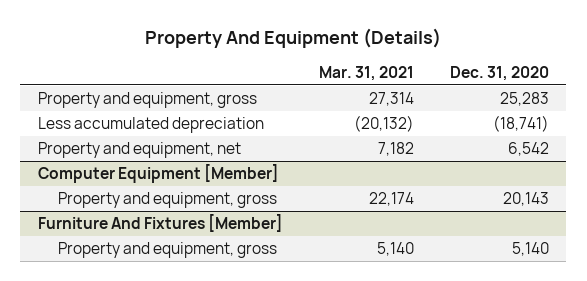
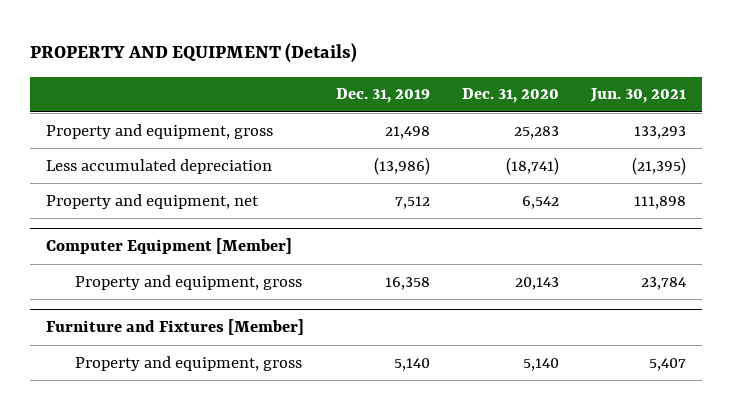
- Property And Equipment (Details)
+ PROPERTY AND EQUIPMENT (Details)
- | Mar. 31, 2021 | Dec. 31, 2020
+ | Dec. 31, 2019 | Dec. 31, 2020 | Jun. 30, 2021
- Furniture And Fixtures [Member]
+ Furniture and Fixtures [Member]

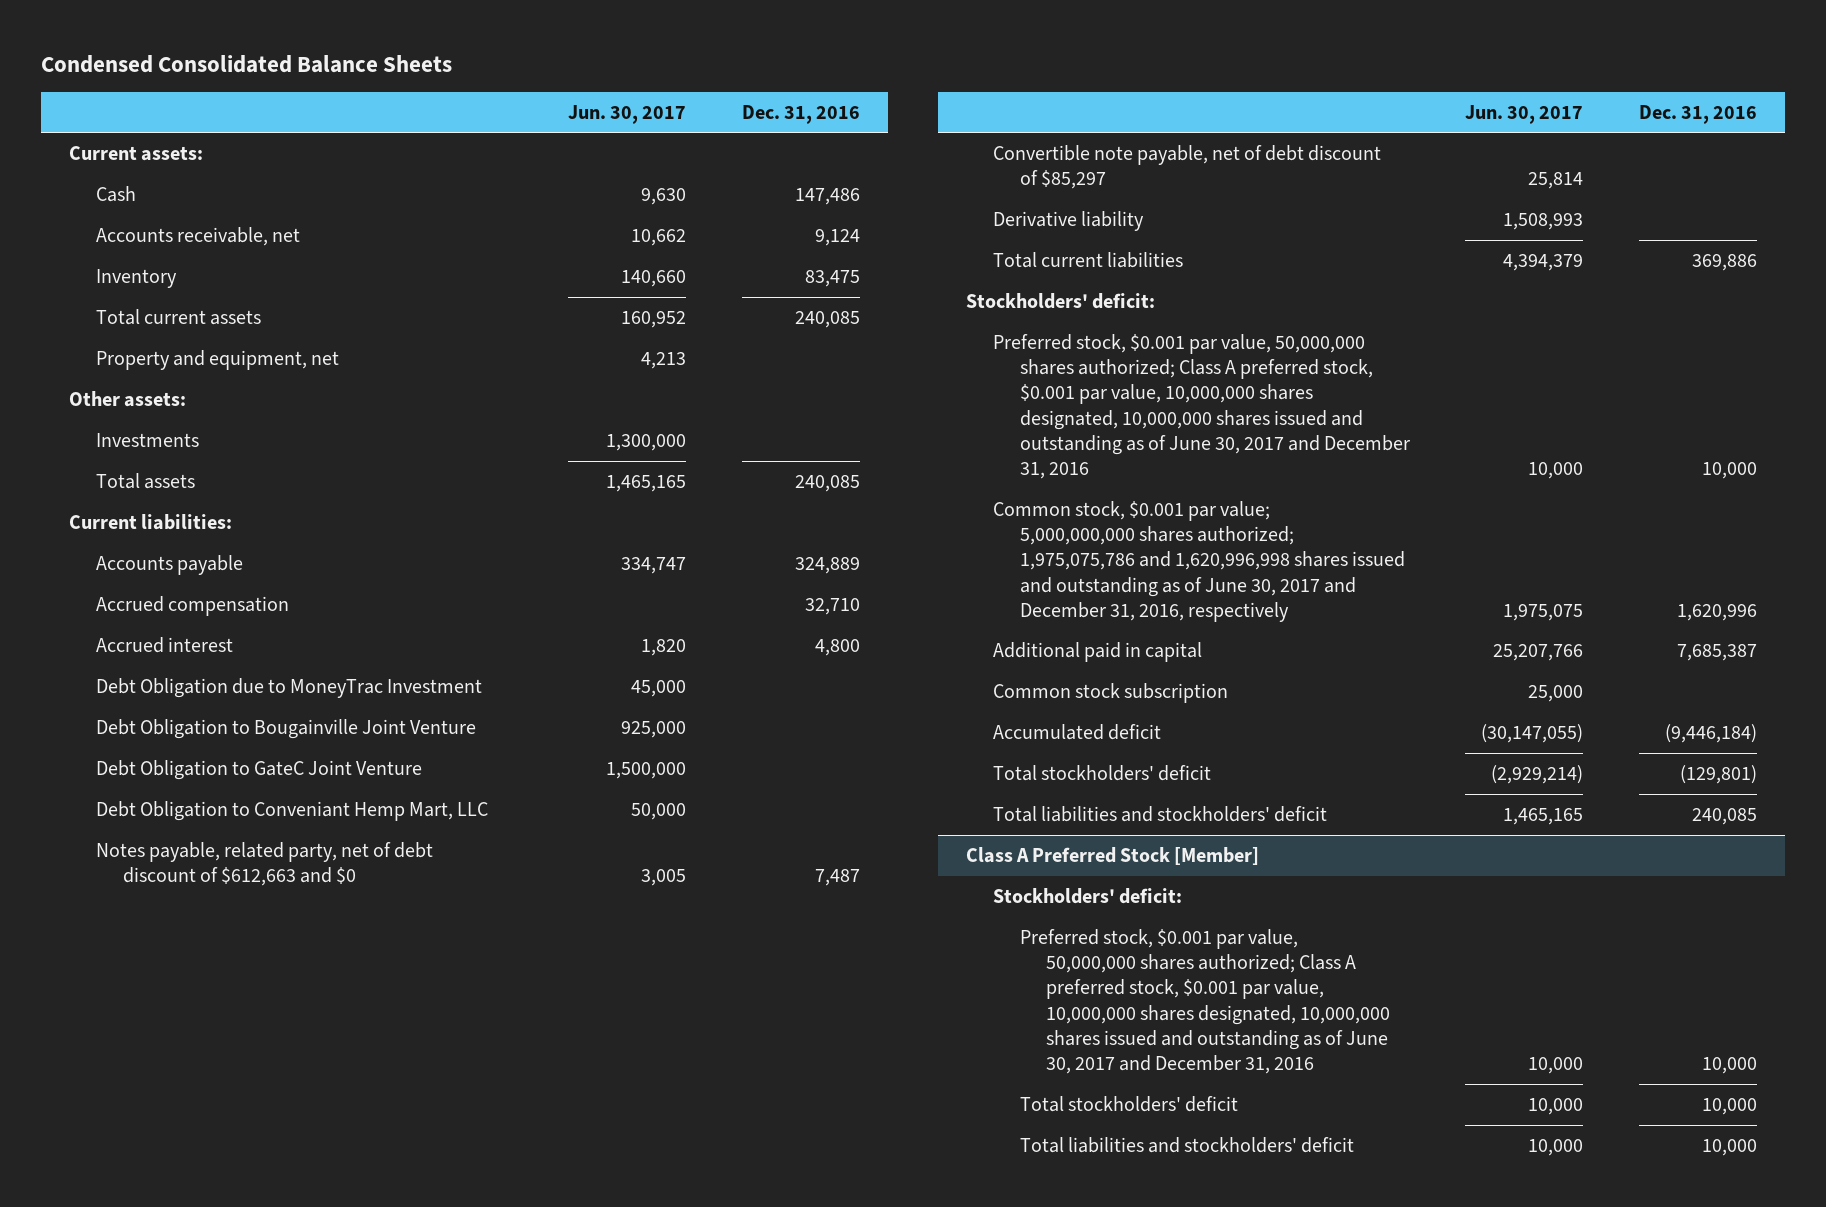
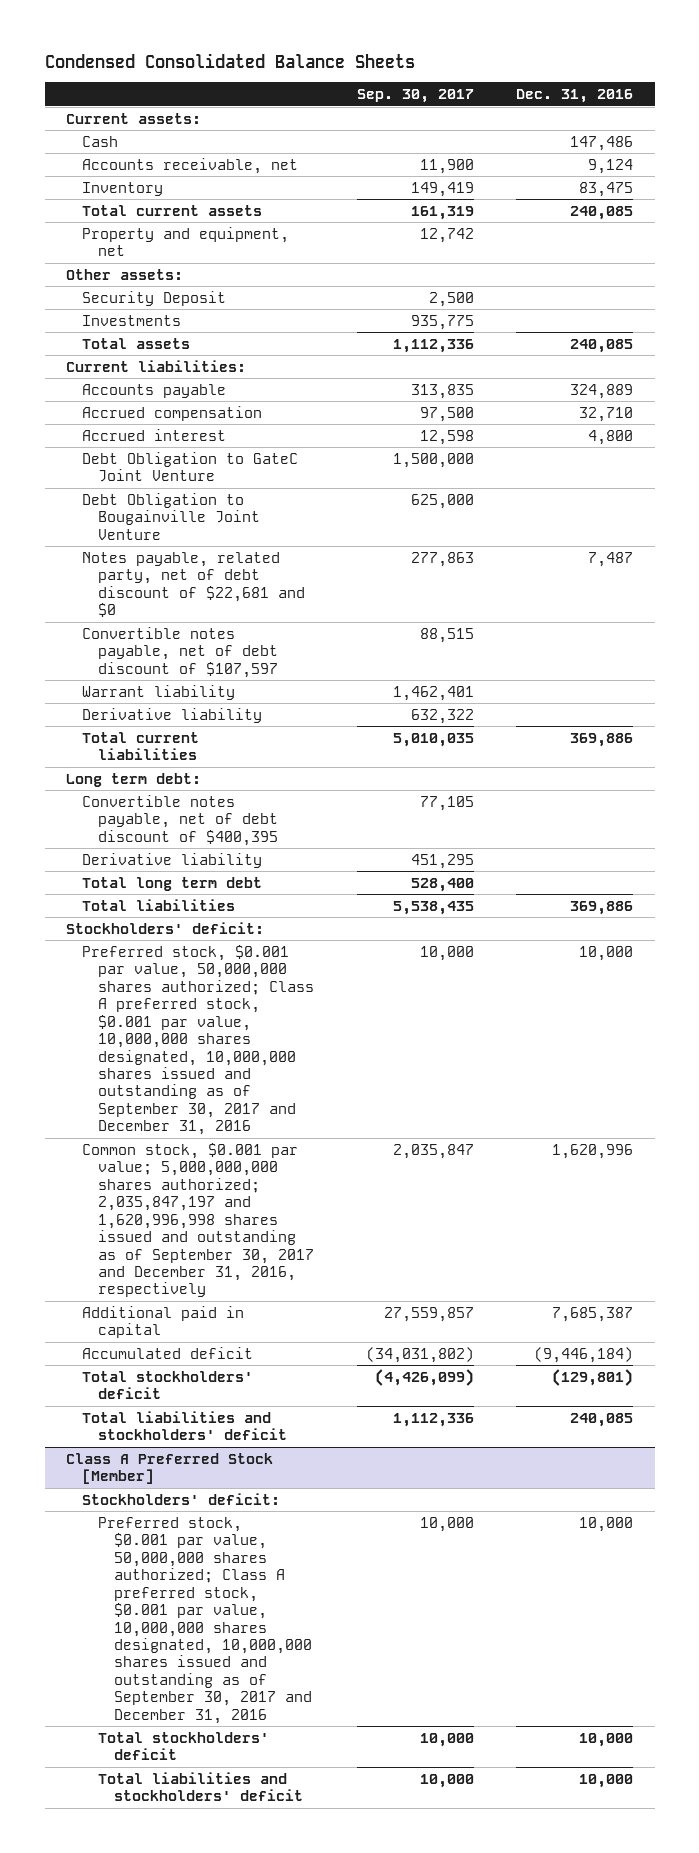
- | Jun. 30, 2017 | Dec. 31, 2016
+ | Sep. 30, 2017 | Dec. 31, 2016
+ Security Deposit | 2,500 |
- Debt Obligation due to MoneyTrac Investment | 45,000 |
- Debt Obligation to Conveniant Hemp Mart, LLC | 50,000 |
- Notes payable, related party, net of debt discount of $612,663 and $0 | 3,005 | 7,487
- Convertible note payable, net of debt discount of $85,297 | 25,814 |
moved down: Debt Obligation to Bougainville Joint Venture | 625,000 |
+ Notes payable, related party, net of debt discount of $22,681 and $0 | 277,863 | 7,487
+ Convertible notes payable, net of debt discount of $107,597 | 88,515 |
+ Warrant liability | 1,462,401 |
+ Long term debt:
+ Convertible notes payable, net of debt discount of $400,395 | 77,105 |
+ Derivative liability | 451,295 |
+ Total long term debt | 528,400 |
+ Total liabilities | 5,538,435 | 369,886
- Preferred stock, $0.001 par value, 50,000,000 shares authorized; Class A preferred stock, $0.001 par value, 10,000,000 shares designated, 10,000,000 shares issued and outstanding as of June 30, 2017 and December 31, 2016 | 10,000 | 10,000
- Common stock, $0.001 par value; 5,000,000,000 shares authorized; 1,975,075,786 and 1,620,996,998 shares issued and outstanding as of June 30, 2017 and December 31, 2016, respectively | 1,975,075 | 1,620,996
+ Preferred stock, $0.001 par value, 50,000,000 shares authorized; Class A preferred stock, $0.001 par value, 10,000,000 shares designated, 10,000,000 shares issued and outstanding as of September 30, 2017 and December 31, 2016 | 10,000 | 10,000
+ Common stock, $0.001 par value; 5,000,000,000 shares authorized; 2,035,847,197 and 1,620,996,998 shares issued and outstanding as of September 30, 2017 and December 31, 2016, respectively | 2,035,847 | 1,620,996
- Common stock subscription | 25,000 |
@ Class A Preferred Stock [Member]
- Preferred stock, $0.001 par value, 50,000,000 shares authorized; Class A preferred stock, $0.001 par value, 10,000,000 shares designated, 10,000,000 shares issued and outstanding as of June 30, 2017 and December 31, 2016 | 10,000 | 10,000
+ Preferred stock, $0.001 par value, 50,000,000 shares authorized; Class A preferred stock, $0.001 par value, 10,000,000 shares designated, 10,000,000 shares issued and outstanding as of September 30, 2017 and December 31, 2016 | 10,000 | 10,000

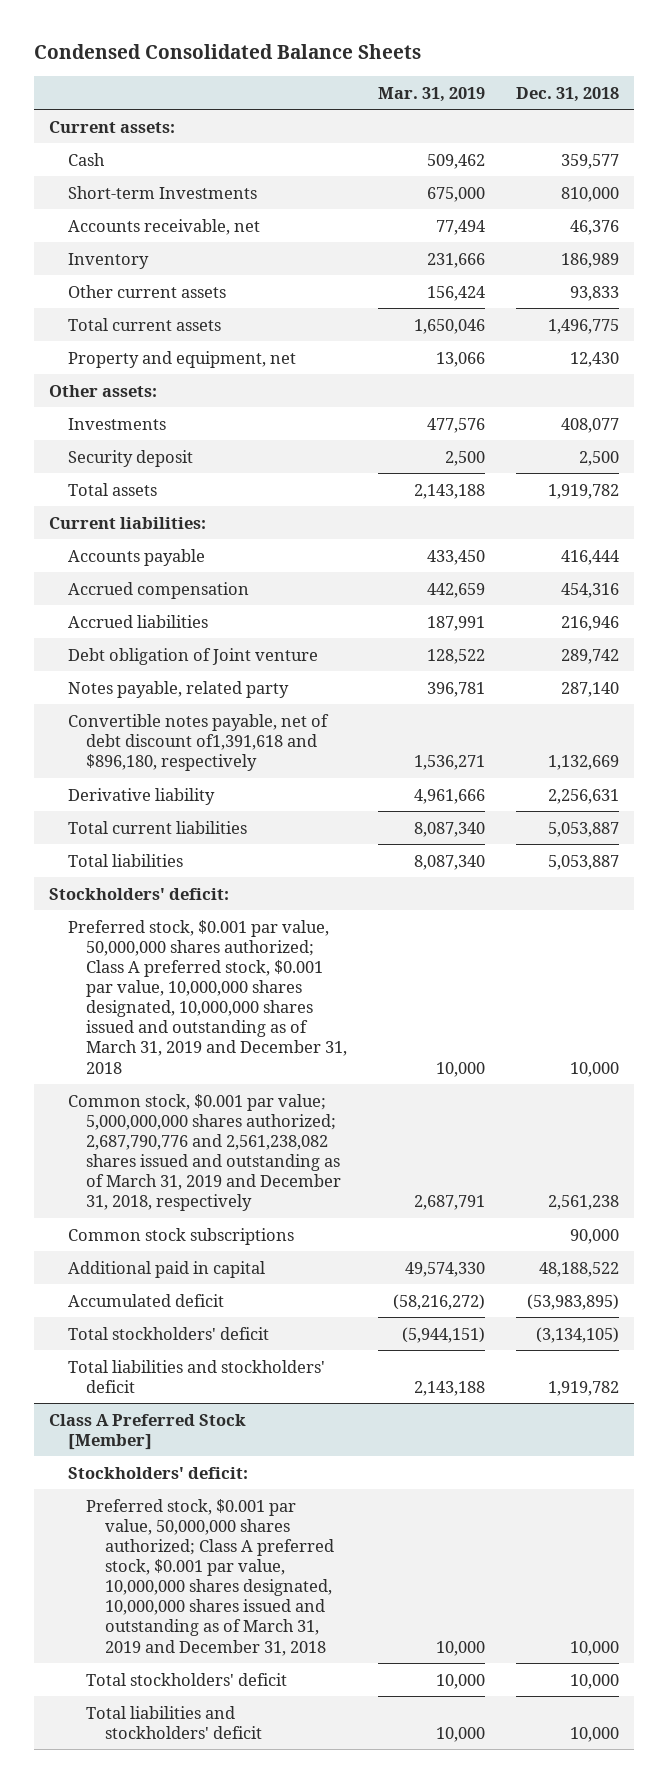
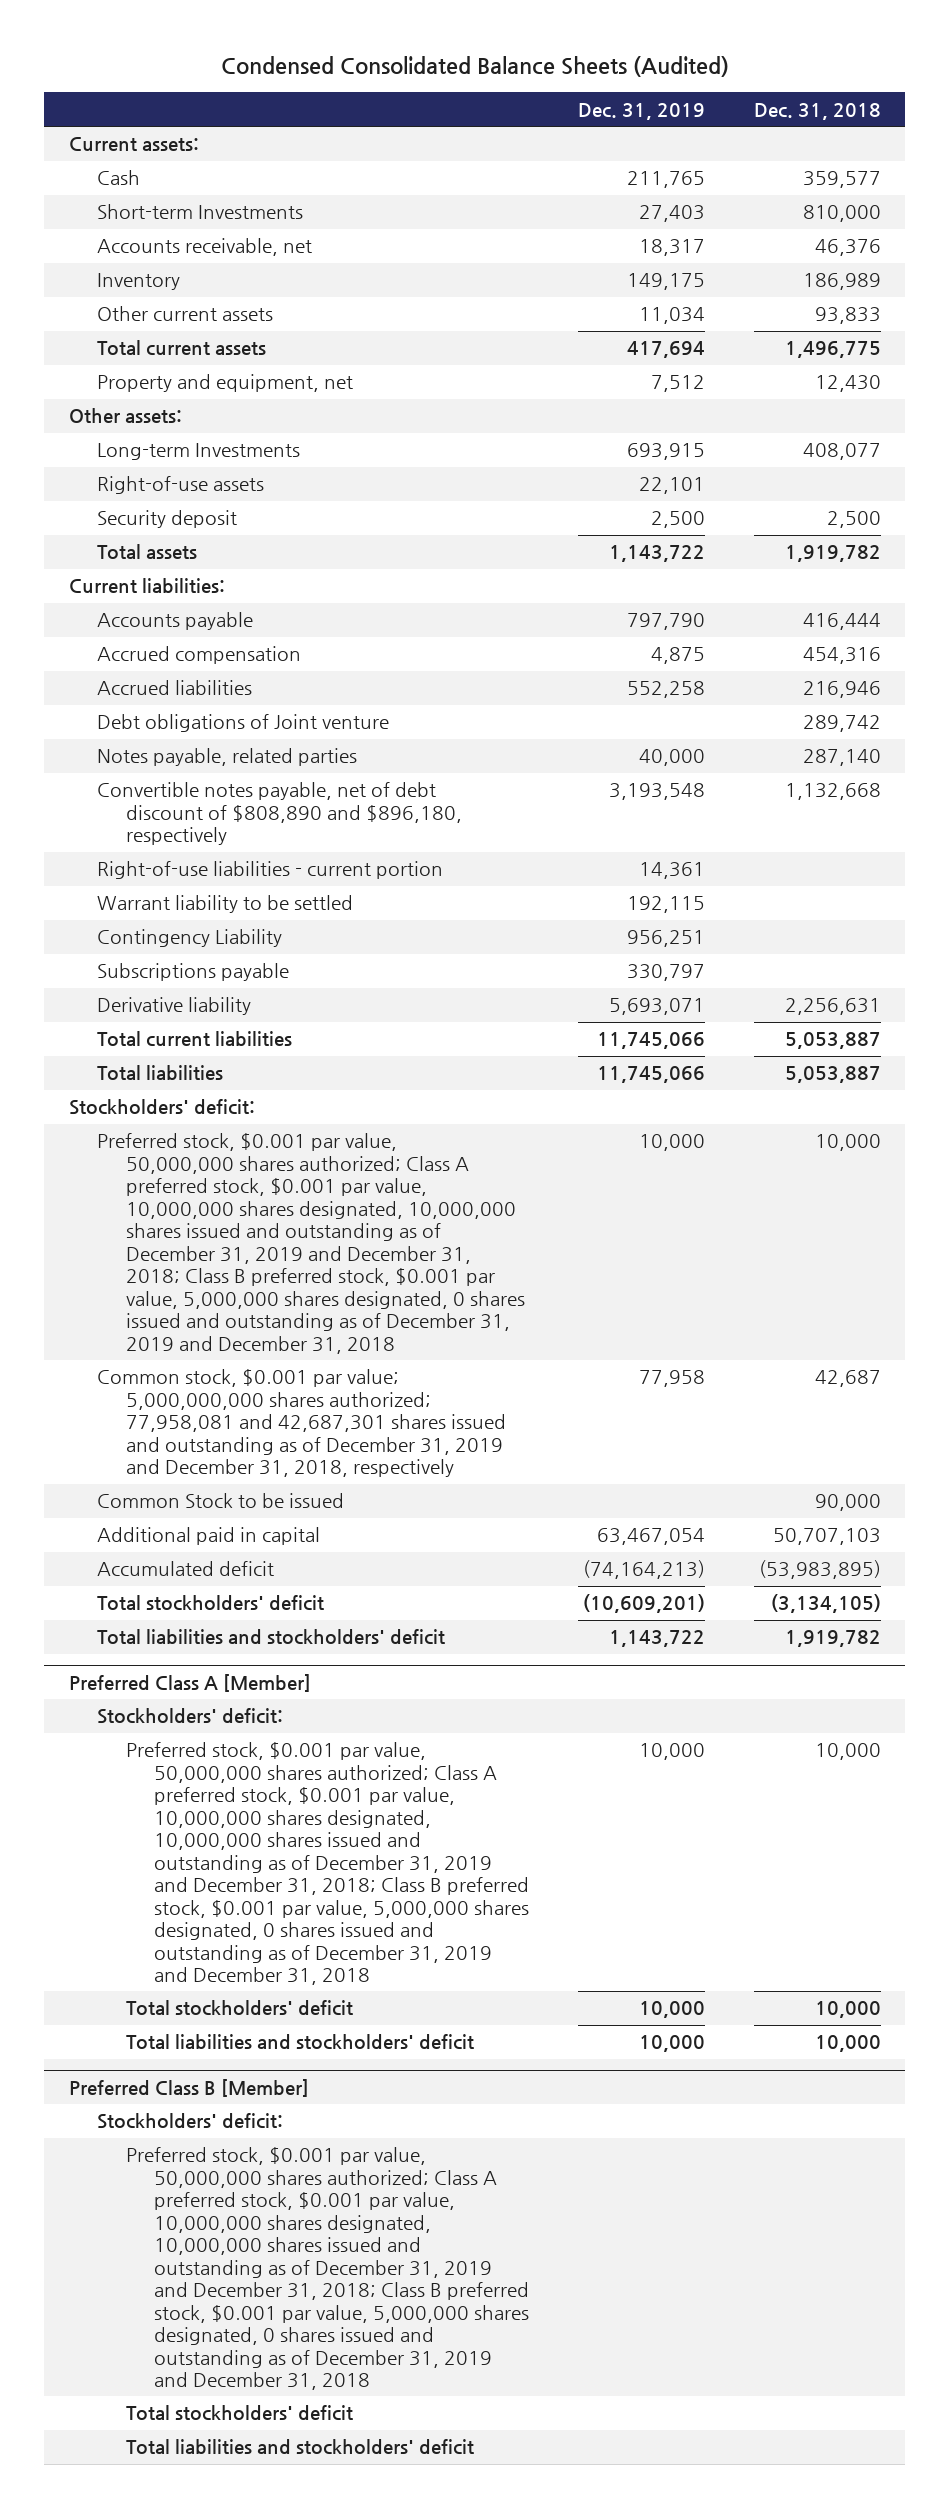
- Condensed Consolidated Balance Sheets
+ Condensed Consolidated Balance Sheets (Audited)
- | Mar. 31, 2019 | Dec. 31, 2018
+ | Dec. 31, 2019 | Dec. 31, 2018
- Investments | 477,576 | 408,077
+ Long-term Investments | 693,915 | 408,077
+ Right-of-use assets | 22,101 |
- Debt obligation of Joint venture | 128,522 | 289,742
- Notes payable, related party | 396,781 | 287,140
- Convertible notes payable, net of debt discount of1,391,618 and $896,180, respectively | 1,536,271 | 1,132,669
+ Debt obligations of Joint venture | | 289,742
+ Notes payable, related parties | 40,000 | 287,140
+ Convertible notes payable, net of debt discount of $808,890 and $896,180, respectively | 3,193,548 | 1,132,668
+ Right-of-use liabilities - current portion | 14,361 |
+ Warrant liability to be settled | 192,115 |
+ Contingency Liability | 956,251 |
+ Subscriptions payable | 330,797 |
- Preferred stock, $0.001 par value, 50,000,000 shares authorized; Class A preferred stock, $0.001 par value, 10,000,000 shares designated, 10,000,000 shares issued and outstanding as of March 31, 2019 and December 31, 2018 | 10,000 | 10,000
- Common stock, $0.001 par value; 5,000,000,000 shares authorized; 2,687,790,776 and 2,561,238,082 shares issued and outstanding as of March 31, 2019 and December 31, 2018, respectively | 2,687,791 | 2,561,238
- Common stock subscriptions | | 90,000
- Additional paid in capital | 49,574,330 | 48,188,522
+ Preferred stock, $0.001 par value, 50,000,000 shares authorized; Class A preferred stock, $0.001 par value, 10,000,000 shares designated, 10,000,000 shares issued and outstanding as of December 31, 2019 and December 31, 2018; Class B preferred stock, $0.001 par value, 5,000,000 shares designated, 0 shares issued and outstanding as of December 31, 2019 and December 31, 2018 | 10,000 | 10,000
+ Common stock, $0.001 par value; 5,000,000,000 shares authorized; 77,958,081 and 42,687,301 shares issued and outstanding as of December 31, 2019 and December 31, 2018, respectively | 77,958 | 42,687
+ Common Stock to be issued | | 90,000
+ Additional paid in capital | 63,467,054 | 50,707,103
- Class A Preferred Stock [Member]
+ Preferred Class A [Member]
- Preferred stock, $0.001 par value, 50,000,000 shares authorized; Class A preferred stock, $0.001 par value, 10,000,000 shares designated, 10,000,000 shares issued and outstanding as of March 31, 2019 and December 31, 2018 | 10,000 | 10,000
+ Preferred stock, $0.001 par value, 50,000,000 shares authorized; Class A preferred stock, $0.001 par value, 10,000,000 shares designated, 10,000,000 shares issued and outstanding as of December 31, 2019 and December 31, 2018; Class B preferred stock, $0.001 par value, 5,000,000 shares designated, 0 shares issued and outstanding as of December 31, 2019 and December 31, 2018 | 10,000 | 10,000
+ Preferred Class B [Member]
+ Stockholders' deficit:
+ Preferred stock, $0.001 par value, 50,000,000 shares authorized; Class A preferred stock, $0.001 par value, 10,000,000 shares designated, 10,000,000 shares issued and outstanding as of December 31, 2019 and December 31, 2018; Class B preferred stock, $0.001 par value, 5,000,000 shares designated, 0 shares issued and outstanding as of December 31, 2019 and December 31, 2018
+ Total stockholders' deficit
+ Total liabilities and stockholders' deficit

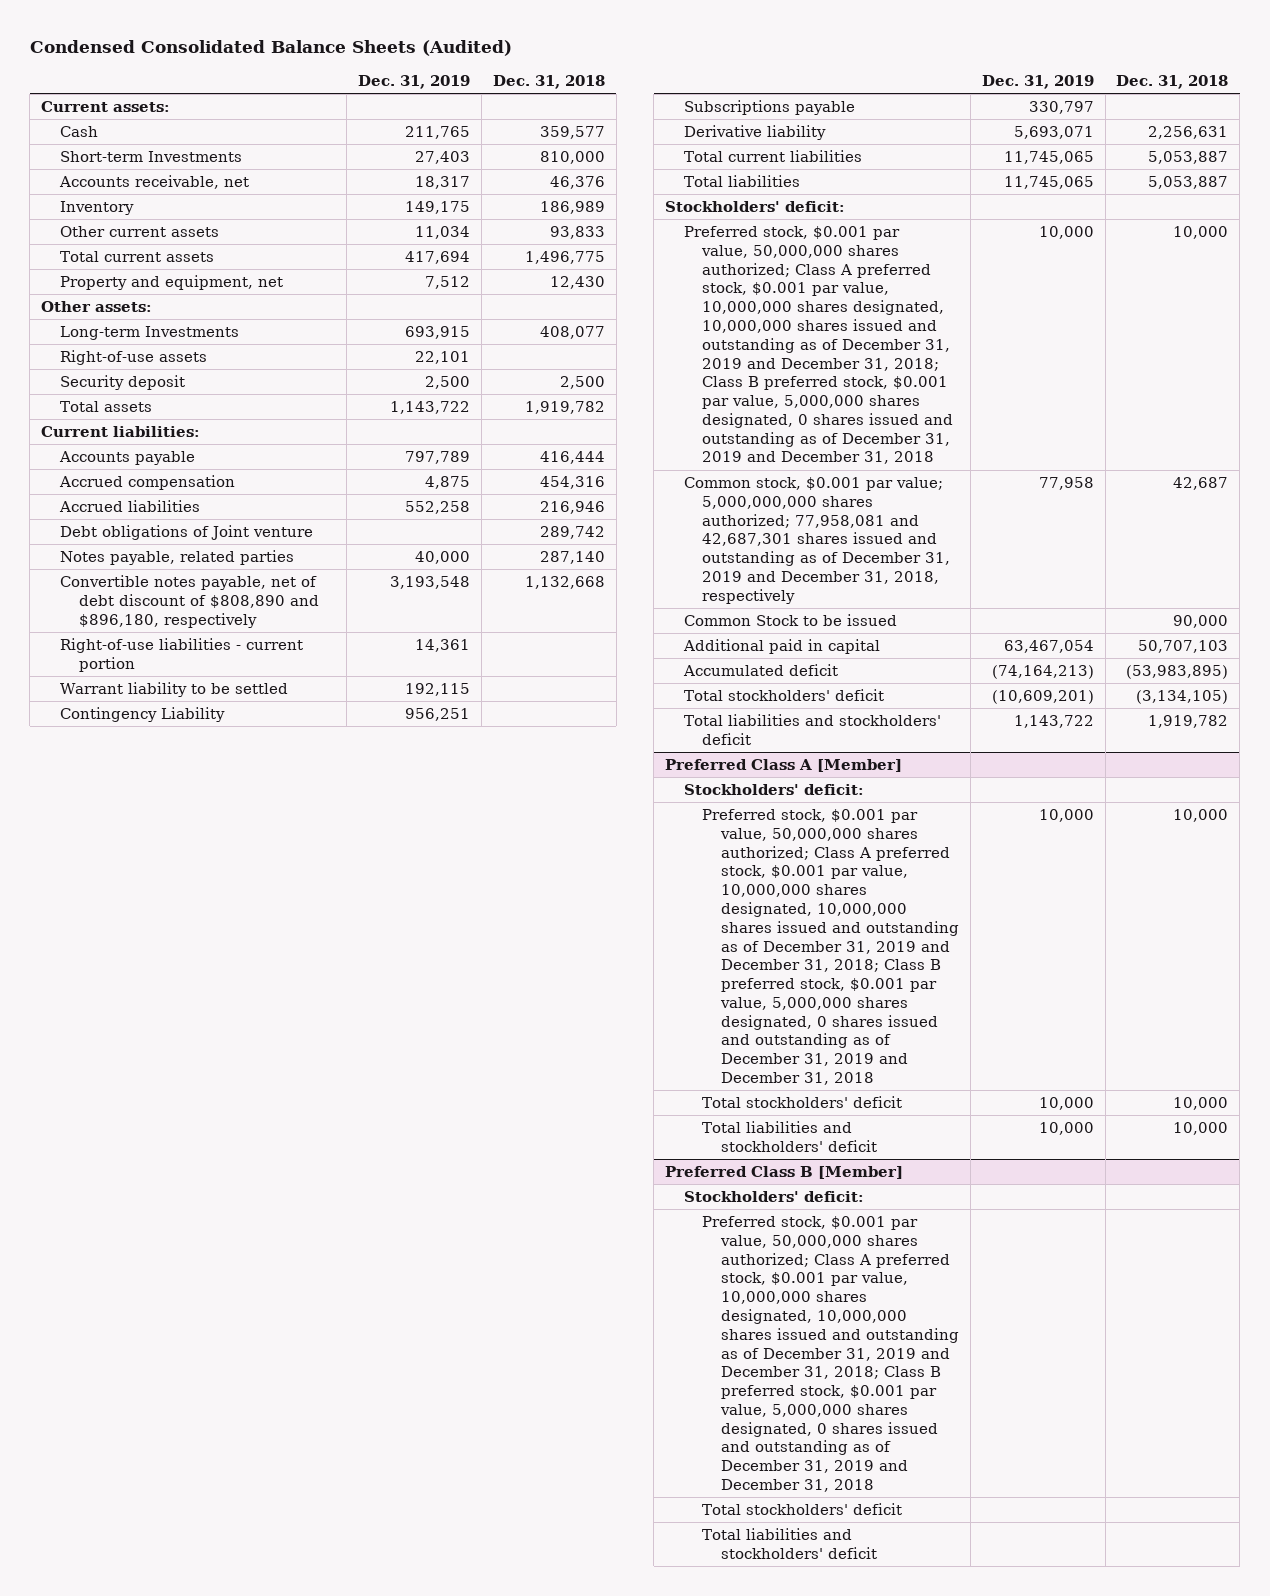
- Accounts payable | 797,790 | 416,444
+ Accounts payable | 797,789 | 416,444
- Total current liabilities | 11,745,066 | 5,053,887
- Total liabilities | 11,745,066 | 5,053,887
+ Total current liabilities | 11,745,065 | 5,053,887
+ Total liabilities | 11,745,065 | 5,053,887

